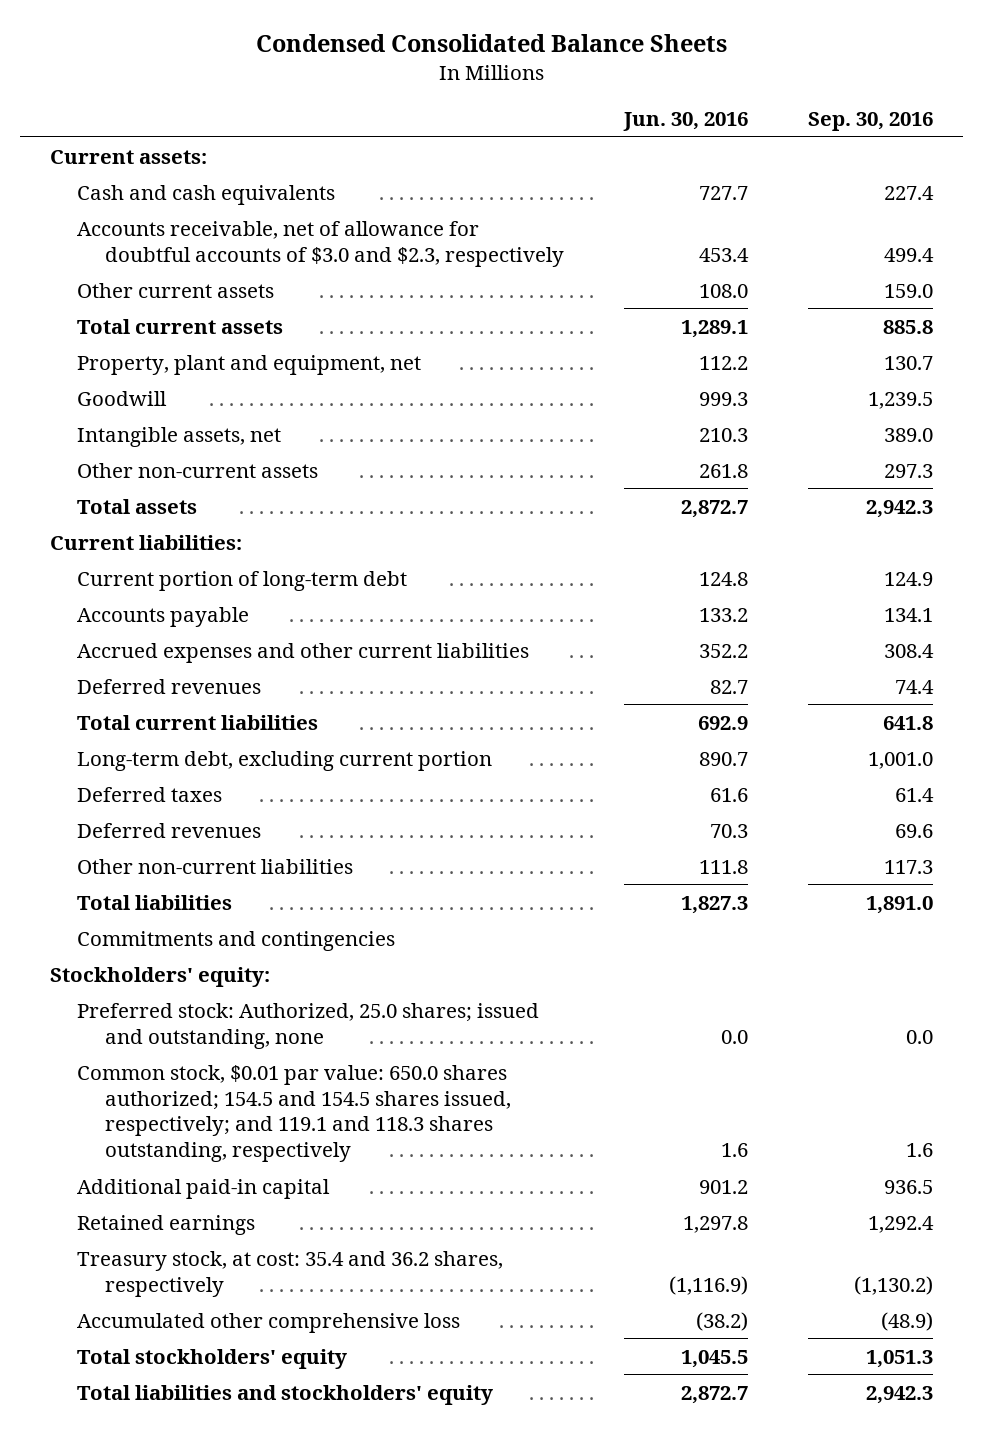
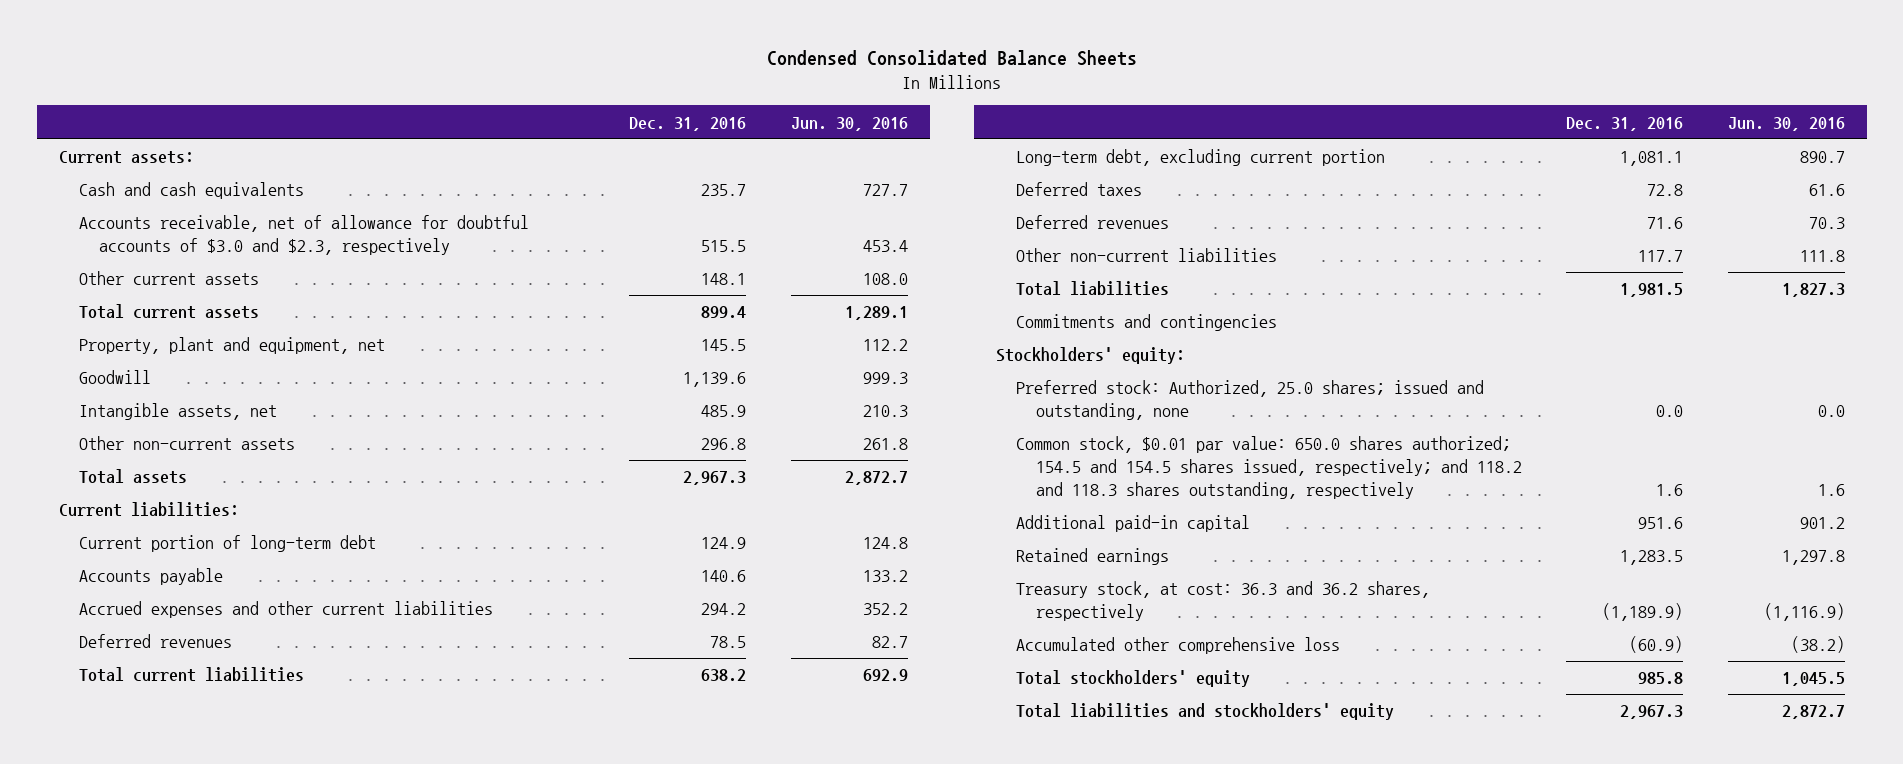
- | Jun. 30, 2016 | Sep. 30, 2016
+ | Dec. 31, 2016 | Jun. 30, 2016
- Common stock, $0.01 par value: 650.0 shares authorized; 154.5 and 154.5 shares issued, respectively; and 119.1 and 118.3 shares outstanding, respectively | 1.6 | 1.6
+ Common stock, $0.01 par value: 650.0 shares authorized; 154.5 and 154.5 shares issued, respectively; and 118.2 and 118.3 shares outstanding, respectively | 1.6 | 1.6
- Treasury stock, at cost: 35.4 and 36.2 shares, respectively | (1,116.9) | (1,130.2)
+ Treasury stock, at cost: 36.3 and 36.2 shares, respectively | (1,189.9) | (1,116.9)

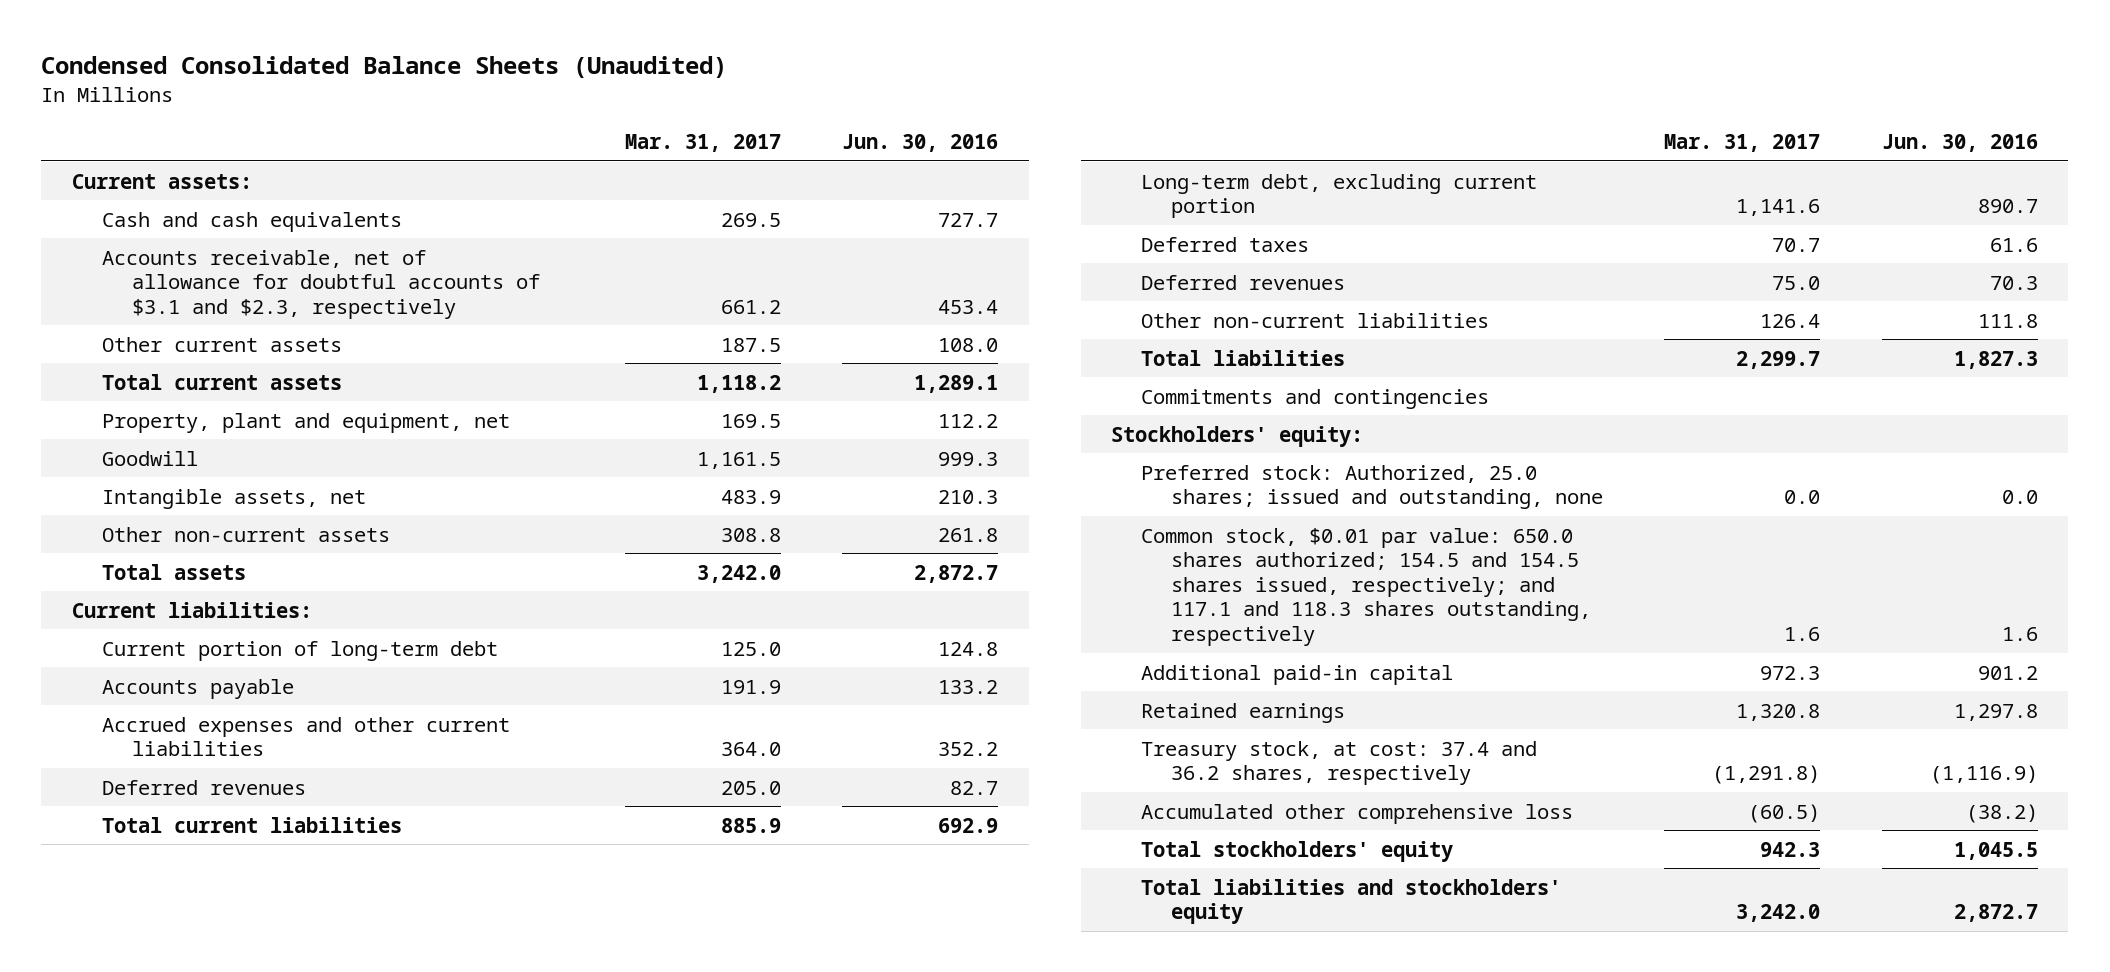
- Condensed Consolidated Balance Sheets
+ Condensed Consolidated Balance Sheets (Unaudited)
- | Dec. 31, 2016 | Jun. 30, 2016
+ | Mar. 31, 2017 | Jun. 30, 2016
- Accounts receivable, net of allowance for doubtful accounts of $3.0 and $2.3, respectively | 515.5 | 453.4
+ Accounts receivable, net of allowance for doubtful accounts of $3.1 and $2.3, respectively | 661.2 | 453.4
- Common stock, $0.01 par value: 650.0 shares authorized; 154.5 and 154.5 shares issued, respectively; and 118.2 and 118.3 shares outstanding, respectively | 1.6 | 1.6
+ Common stock, $0.01 par value: 650.0 shares authorized; 154.5 and 154.5 shares issued, respectively; and 117.1 and 118.3 shares outstanding, respectively | 1.6 | 1.6
- Treasury stock, at cost: 36.3 and 36.2 shares, respectively | (1,189.9) | (1,116.9)
+ Treasury stock, at cost: 37.4 and 36.2 shares, respectively | (1,291.8) | (1,116.9)

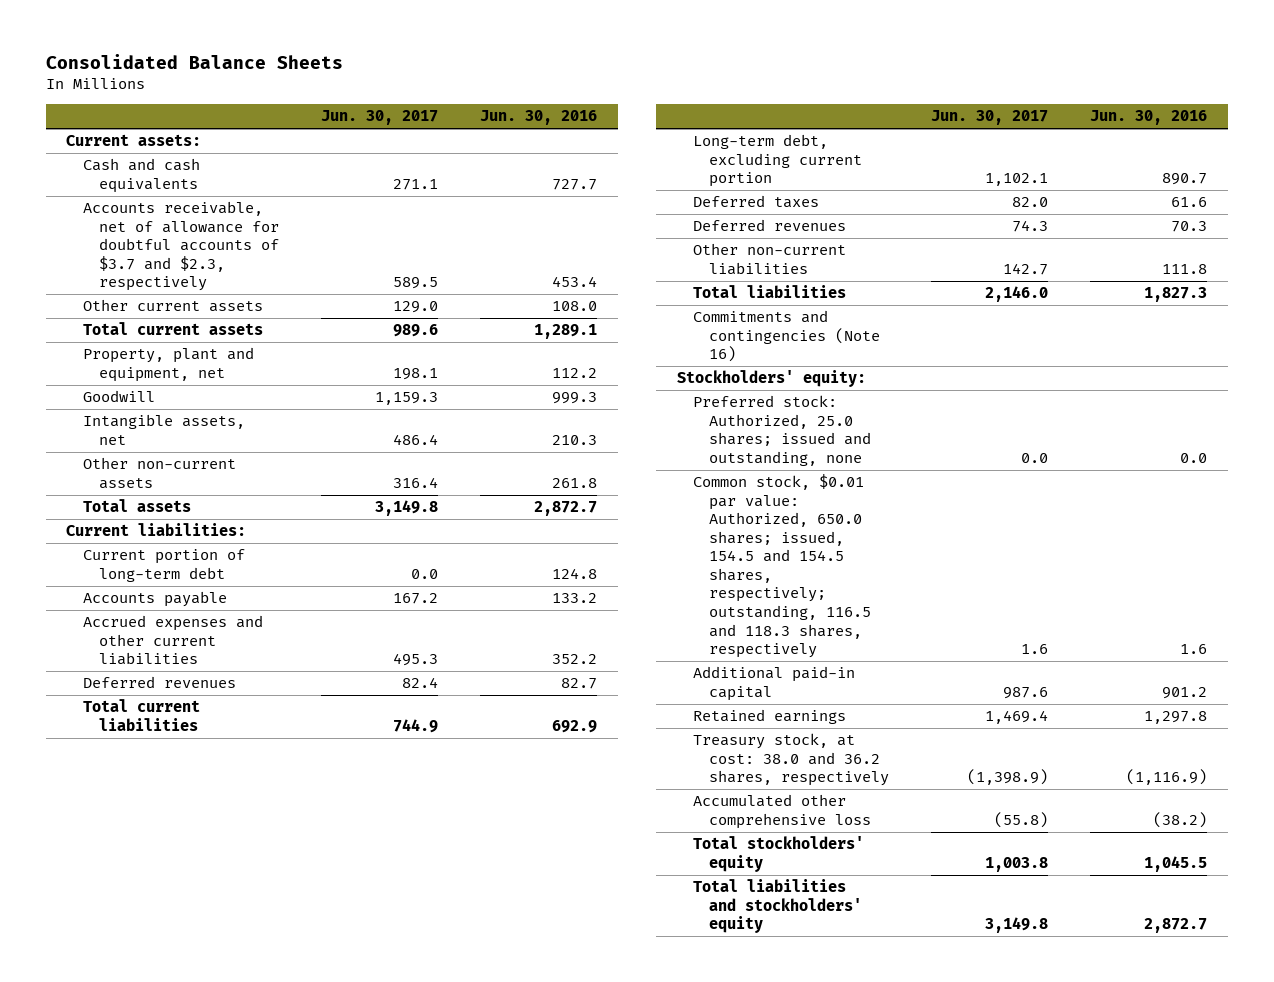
- Condensed Consolidated Balance Sheets (Unaudited)
+ Consolidated Balance Sheets
- | Mar. 31, 2017 | Jun. 30, 2016
+ | Jun. 30, 2017 | Jun. 30, 2016
- Accounts receivable, net of allowance for doubtful accounts of $3.1 and $2.3, respectively | 661.2 | 453.4
+ Accounts receivable, net of allowance for doubtful accounts of $3.7 and $2.3, respectively | 589.5 | 453.4
- Commitments and contingencies
+ Commitments and contingencies (Note 16)
- Common stock, $0.01 par value: 650.0 shares authorized; 154.5 and 154.5 shares issued, respectively; and 117.1 and 118.3 shares outstanding, respectively | 1.6 | 1.6
+ Common stock, $0.01 par value: Authorized, 650.0 shares; issued, 154.5 and 154.5 shares, respectively; outstanding, 116.5 and 118.3 shares, respectively | 1.6 | 1.6
- Treasury stock, at cost: 37.4 and 36.2 shares, respectively | (1,291.8) | (1,116.9)
+ Treasury stock, at cost: 38.0 and 36.2 shares, respectively | (1,398.9) | (1,116.9)

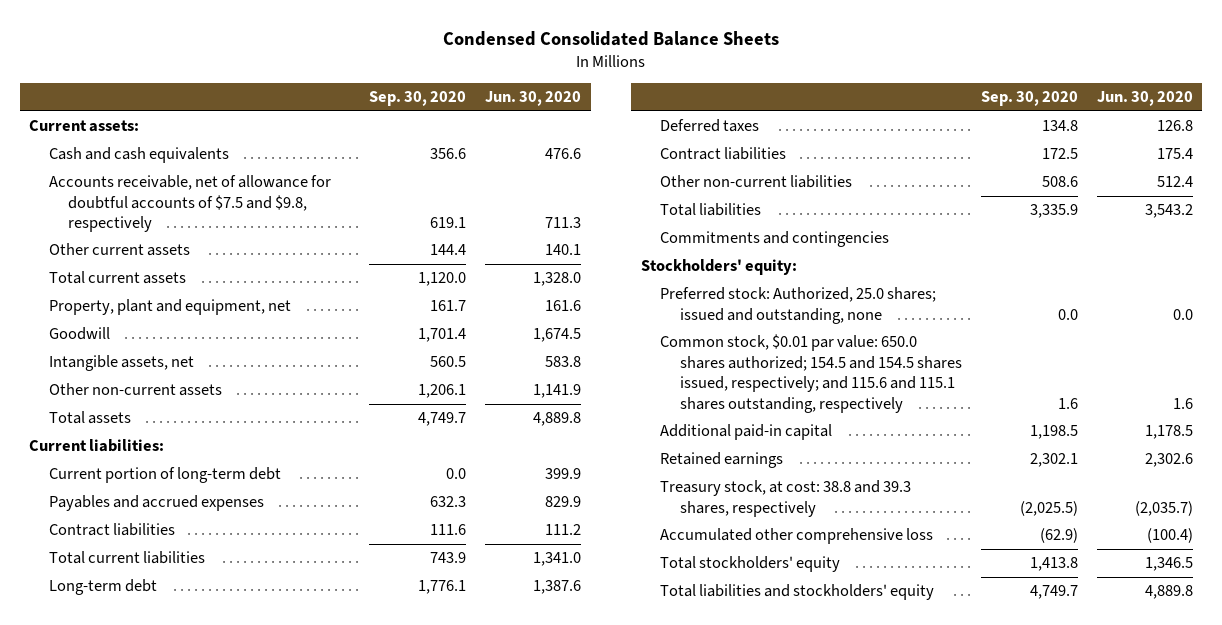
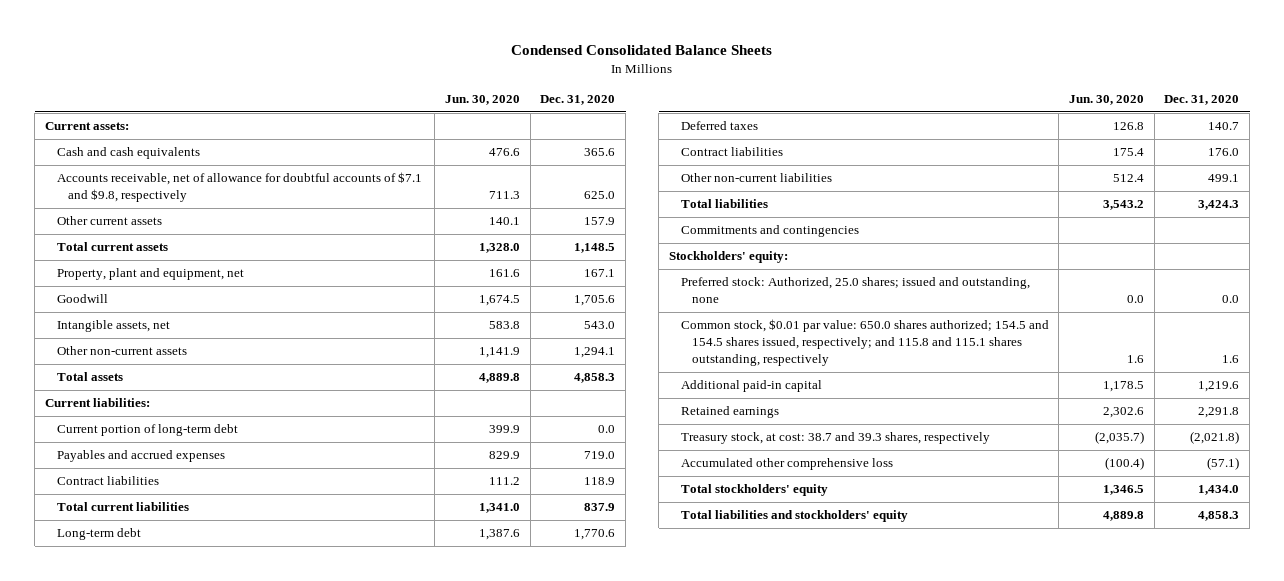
- | Sep. 30, 2020 | Jun. 30, 2020
+ | Jun. 30, 2020 | Dec. 31, 2020
- Accounts receivable, net of allowance for doubtful accounts of $7.5 and $9.8, respectively | 619.1 | 711.3
+ Accounts receivable, net of allowance for doubtful accounts of $7.1 and $9.8, respectively | 711.3 | 625.0
- Common stock, $0.01 par value: 650.0 shares authorized; 154.5 and 154.5 shares issued, respectively; and 115.6 and 115.1 shares outstanding, respectively | 1.6 | 1.6
+ Common stock, $0.01 par value: 650.0 shares authorized; 154.5 and 154.5 shares issued, respectively; and 115.8 and 115.1 shares outstanding, respectively | 1.6 | 1.6
- Treasury stock, at cost: 38.8 and 39.3 shares, respectively | (2,025.5) | (2,035.7)
+ Treasury stock, at cost: 38.7 and 39.3 shares, respectively | (2,035.7) | (2,021.8)

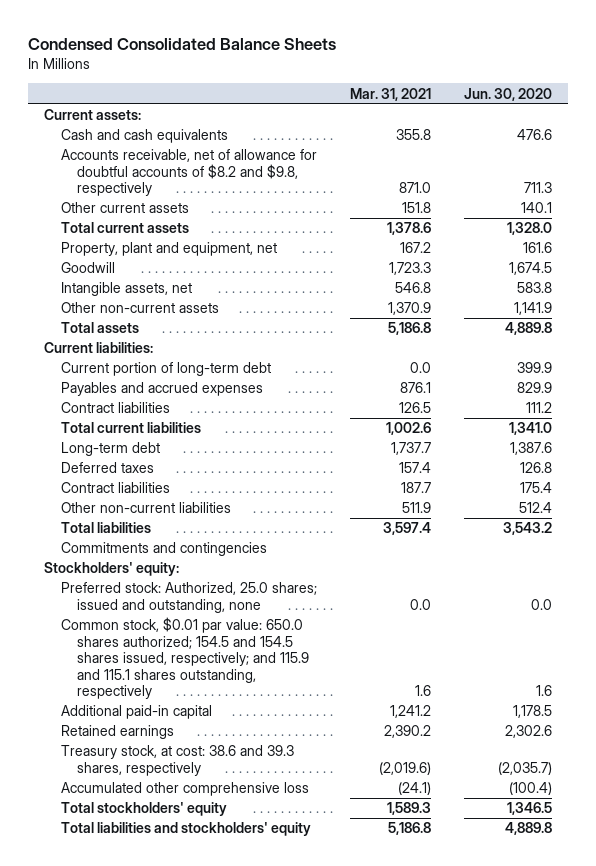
- | Jun. 30, 2020 | Dec. 31, 2020
+ | Mar. 31, 2021 | Jun. 30, 2020
- Accounts receivable, net of allowance for doubtful accounts of $7.1 and $9.8, respectively | 711.3 | 625.0
+ Accounts receivable, net of allowance for doubtful accounts of $8.2 and $9.8, respectively | 871.0 | 711.3
- Common stock, $0.01 par value: 650.0 shares authorized; 154.5 and 154.5 shares issued, respectively; and 115.8 and 115.1 shares outstanding, respectively | 1.6 | 1.6
+ Common stock, $0.01 par value: 650.0 shares authorized; 154.5 and 154.5 shares issued, respectively; and 115.9 and 115.1 shares outstanding, respectively | 1.6 | 1.6
- Treasury stock, at cost: 38.7 and 39.3 shares, respectively | (2,035.7) | (2,021.8)
+ Treasury stock, at cost: 38.6 and 39.3 shares, respectively | (2,019.6) | (2,035.7)

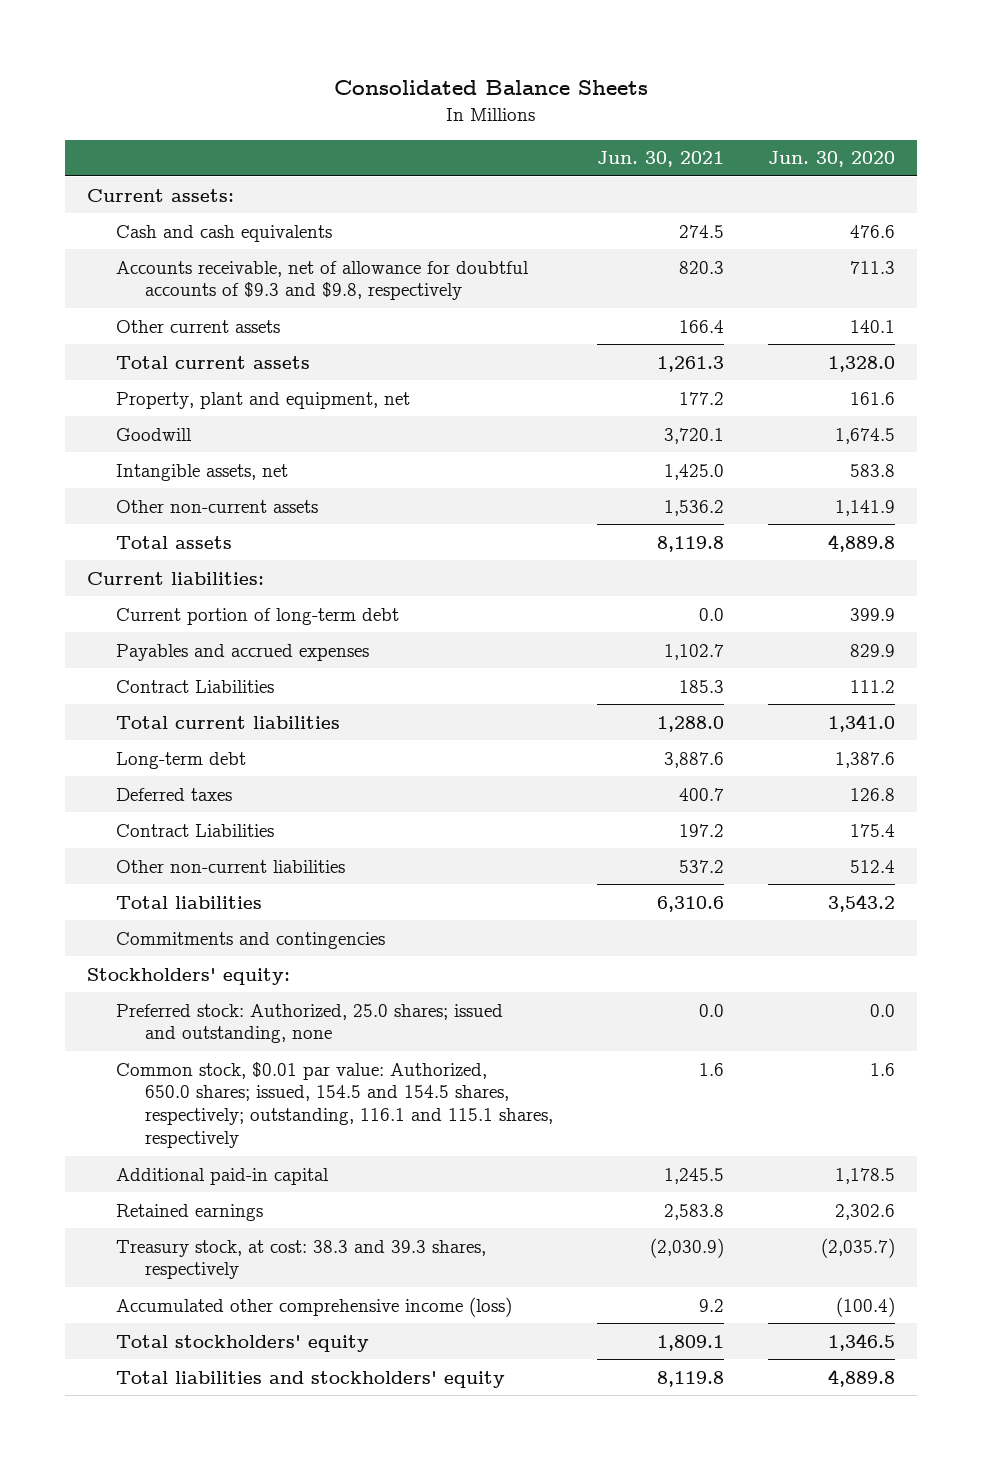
- Condensed Consolidated Balance Sheets
+ Consolidated Balance Sheets
- | Mar. 31, 2021 | Jun. 30, 2020
+ | Jun. 30, 2021 | Jun. 30, 2020
- Accounts receivable, net of allowance for doubtful accounts of $8.2 and $9.8, respectively | 871.0 | 711.3
+ Accounts receivable, net of allowance for doubtful accounts of $9.3 and $9.8, respectively | 820.3 | 711.3
- Contract liabilities | 126.5 | 111.2
+ Contract Liabilities | 185.3 | 111.2
- Contract liabilities | 187.7 | 175.4
+ Contract Liabilities | 197.2 | 175.4
- Common stock, $0.01 par value: 650.0 shares authorized; 154.5 and 154.5 shares issued, respectively; and 115.9 and 115.1 shares outstanding, respectively | 1.6 | 1.6
+ Common stock, $0.01 par value: Authorized, 650.0 shares; issued, 154.5 and 154.5 shares, respectively; outstanding, 116.1 and 115.1 shares, respectively | 1.6 | 1.6
- Treasury stock, at cost: 38.6 and 39.3 shares, respectively | (2,019.6) | (2,035.7)
- Accumulated other comprehensive loss | (24.1) | (100.4)
+ Treasury stock, at cost: 38.3 and 39.3 shares, respectively | (2,030.9) | (2,035.7)
+ Accumulated other comprehensive income (loss) | 9.2 | (100.4)

